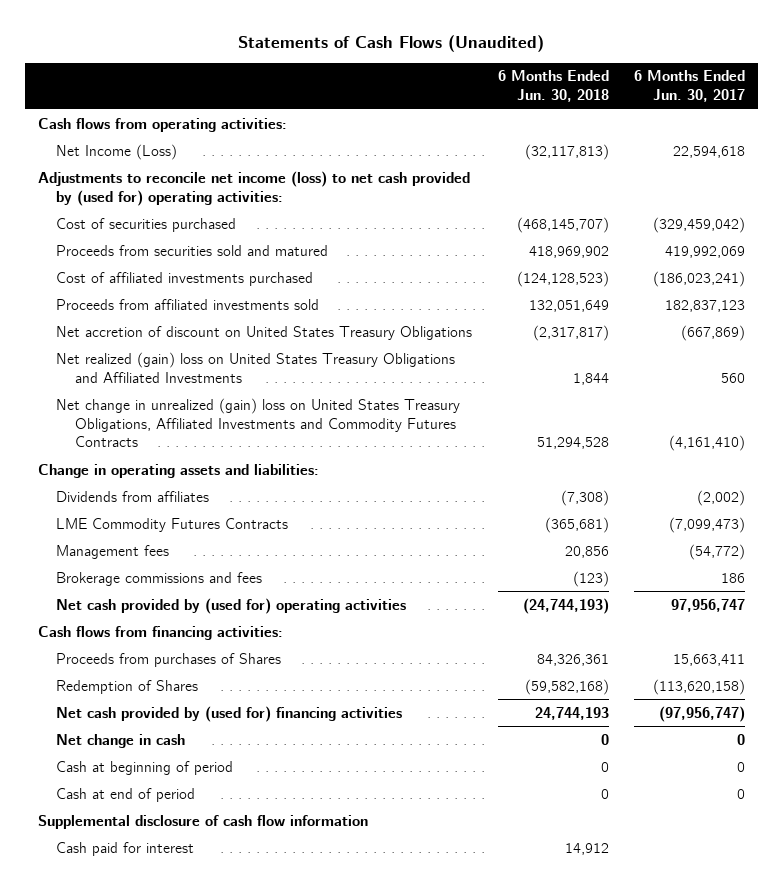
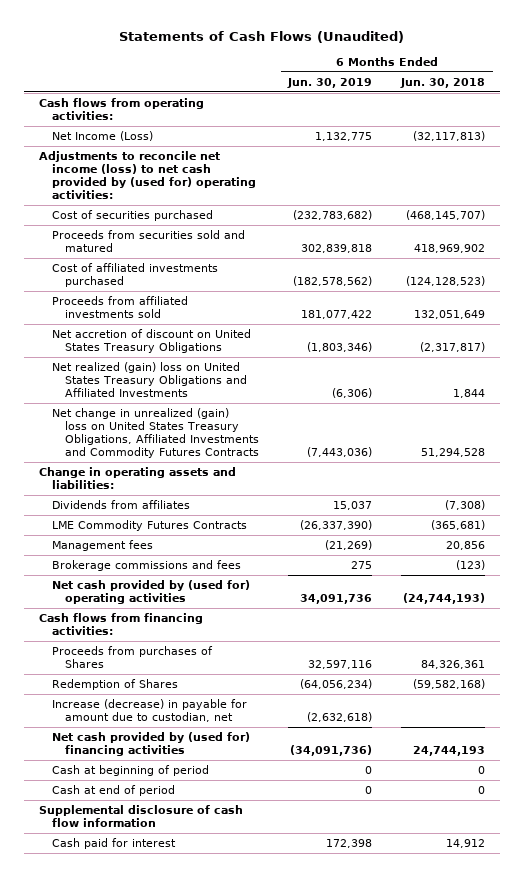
- | 6 Months Ended Jun. 30, 2018 | 6 Months Ended Jun. 30, 2017
+ | 6 Months Ended Jun. 30, 2019 | 6 Months Ended Jun. 30, 2018
+ Increase (decrease) in payable for amount due to custodian, net | (2,632,618) |
- Net change in cash | 0 | 0

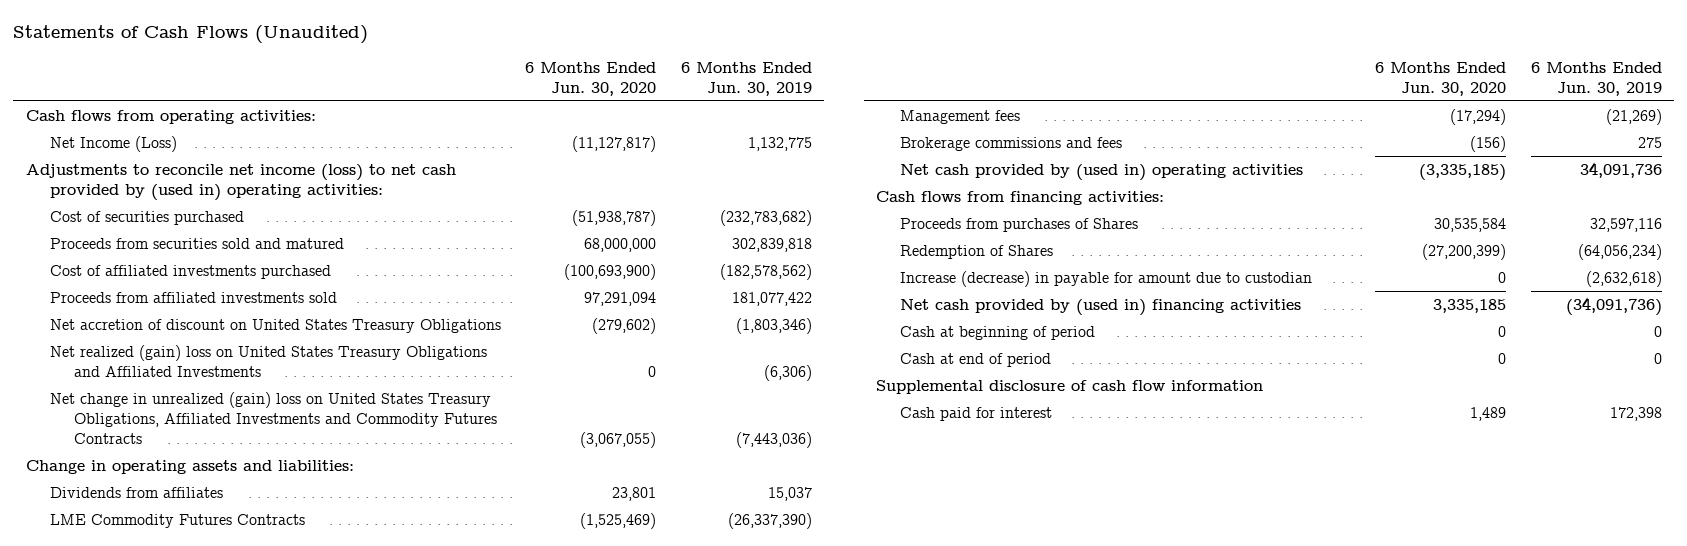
- | 6 Months Ended Jun. 30, 2019 | 6 Months Ended Jun. 30, 2018
+ | 6 Months Ended Jun. 30, 2020 | 6 Months Ended Jun. 30, 2019
- Adjustments to reconcile net income (loss) to net cash provided by (used for) operating activities:
+ Adjustments to reconcile net income (loss) to net cash provided by (used in) operating activities:
- Net cash provided by (used for) operating activities | 34,091,736 | (24,744,193)
+ Net cash provided by (used in) operating activities | (3,335,185) | 34,091,736
- Increase (decrease) in payable for amount due to custodian, net | (2,632,618) |
- Net cash provided by (used for) financing activities | (34,091,736) | 24,744,193
+ Increase (decrease) in payable for amount due to custodian | 0 | (2,632,618)
+ Net cash provided by (used in) financing activities | 3,335,185 | (34,091,736)

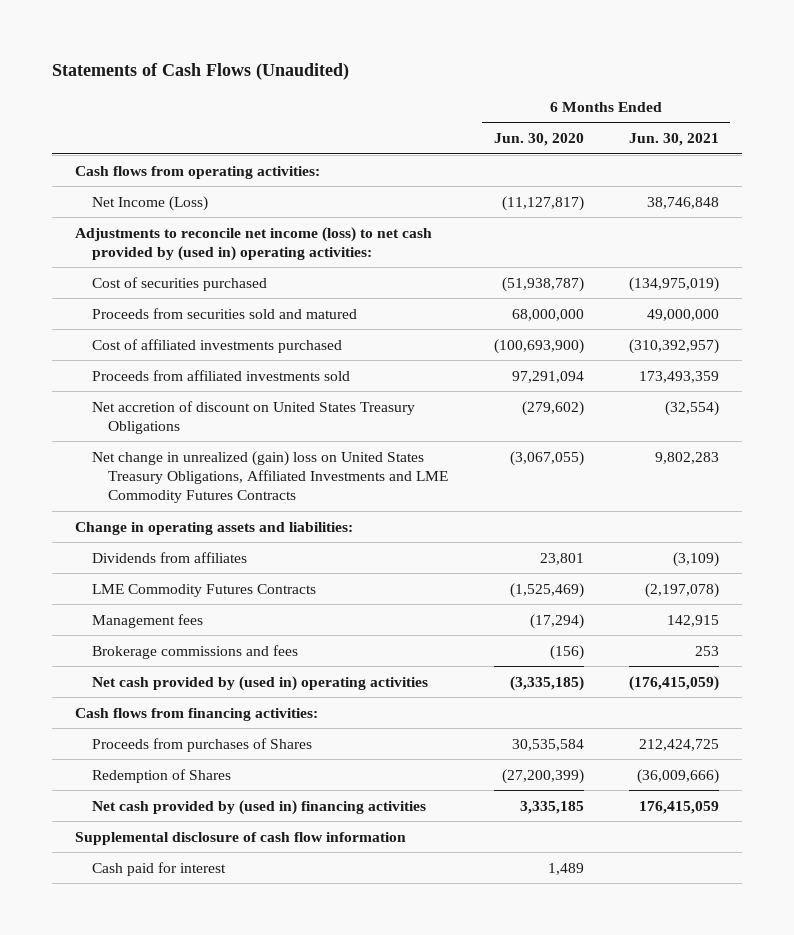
- | 6 Months Ended Jun. 30, 2020 | 6 Months Ended Jun. 30, 2019
+ | 6 Months Ended Jun. 30, 2020 | 6 Months Ended Jun. 30, 2021
- Net realized (gain) loss on United States Treasury Obligations and Affiliated Investments | 0 | (6,306)
- Net change in unrealized (gain) loss on United States Treasury Obligations, Affiliated Investments and Commodity Futures Contracts | (3,067,055) | (7,443,036)
+ Net change in unrealized (gain) loss on United States Treasury Obligations, Affiliated Investments and LME Commodity Futures Contracts | (3,067,055) | 9,802,283
- Increase (decrease) in payable for amount due to custodian | 0 | (2,632,618)
- Cash at beginning of period | 0 | 0
- Cash at end of period | 0 | 0

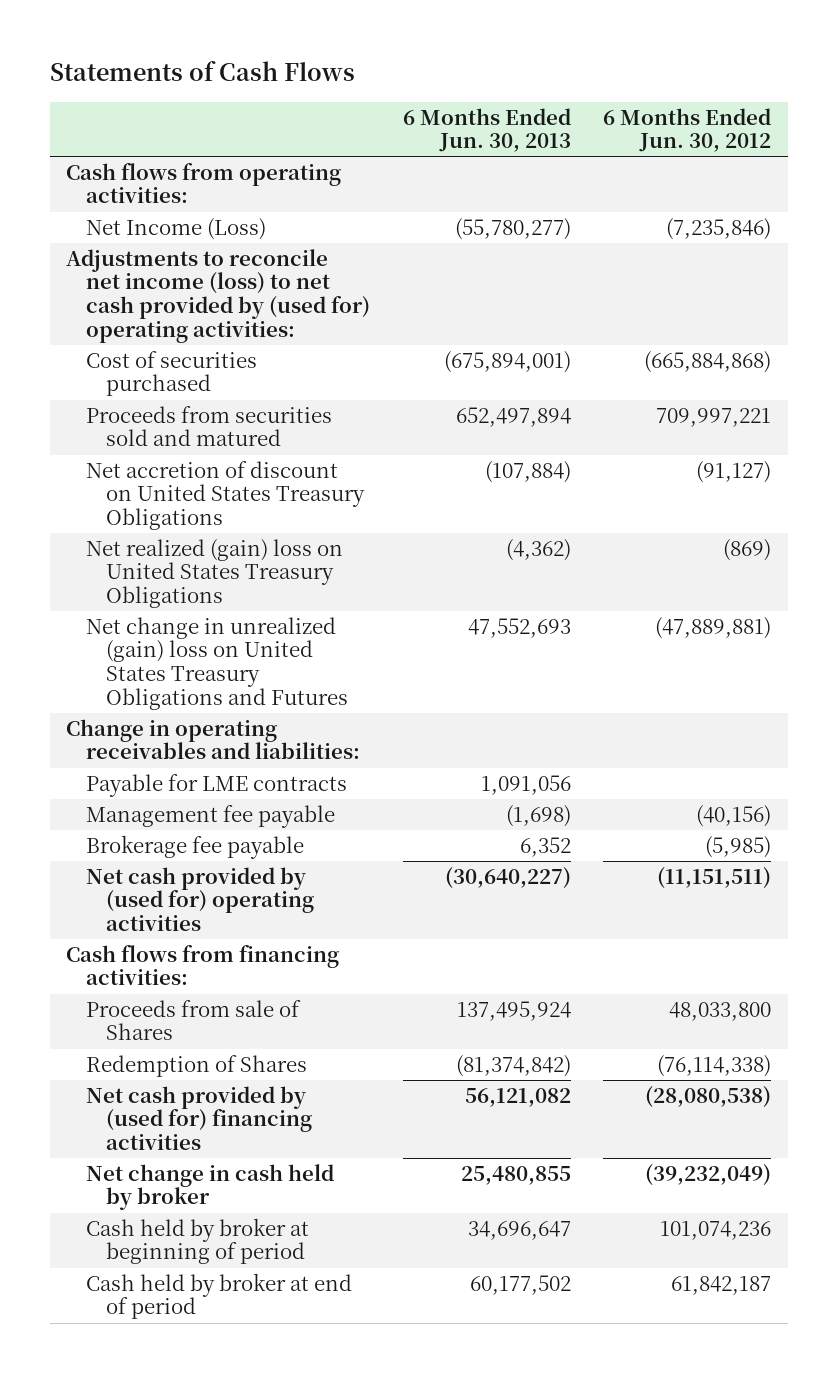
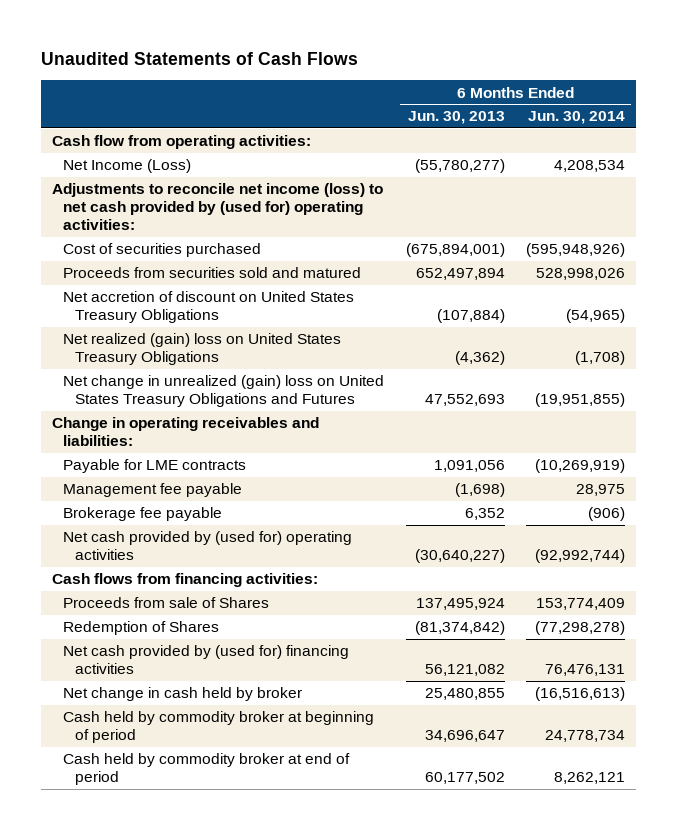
- Statements of Cash Flows
+ Unaudited Statements of Cash Flows
- | 6 Months Ended Jun. 30, 2013 | 6 Months Ended Jun. 30, 2012
+ | 6 Months Ended Jun. 30, 2013 | 6 Months Ended Jun. 30, 2014
- Cash flows from operating activities:
+ Cash flow from operating activities:
- Cash held by broker at beginning of period | 34,696,647 | 101,074,236
- Cash held by broker at end of period | 60,177,502 | 61,842,187
+ Cash held by commodity broker at beginning of period | 34,696,647 | 24,778,734
+ Cash held by commodity broker at end of period | 60,177,502 | 8,262,121

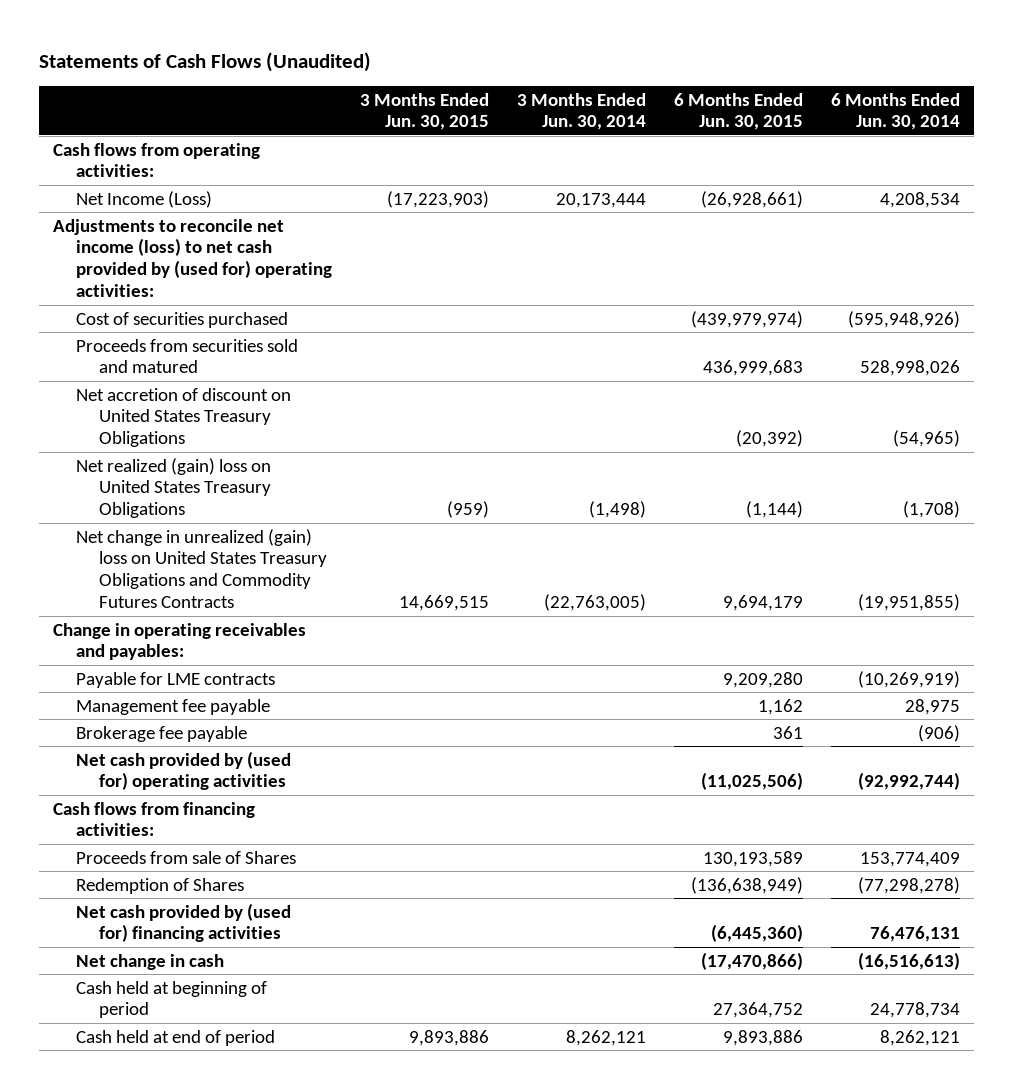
- Unaudited Statements of Cash Flows
+ Statements of Cash Flows (Unaudited)
- | 6 Months Ended Jun. 30, 2013 | 6 Months Ended Jun. 30, 2014
+ | 3 Months Ended Jun. 30, 2015 | 3 Months Ended Jun. 30, 2014 | 6 Months Ended Jun. 30, 2015 | 6 Months Ended Jun. 30, 2014
- Cash flow from operating activities:
+ Cash flows from operating activities:
- Net change in unrealized (gain) loss on United States Treasury Obligations and Futures | 47,552,693 | (19,951,855)
- Change in operating receivables and liabilities:
+ Net change in unrealized (gain) loss on United States Treasury Obligations and Commodity Futures Contracts | 14,669,515 | (22,763,005) | 9,694,179 | (19,951,855)
+ Change in operating receivables and payables:
- Net change in cash held by broker | 25,480,855 | (16,516,613)
- Cash held by commodity broker at beginning of period | 34,696,647 | 24,778,734
- Cash held by commodity broker at end of period | 60,177,502 | 8,262,121
+ Net change in cash | | | (17,470,866) | (16,516,613)
+ Cash held at beginning of period | | | 27,364,752 | 24,778,734
+ Cash held at end of period | 9,893,886 | 8,262,121 | 9,893,886 | 8,262,121

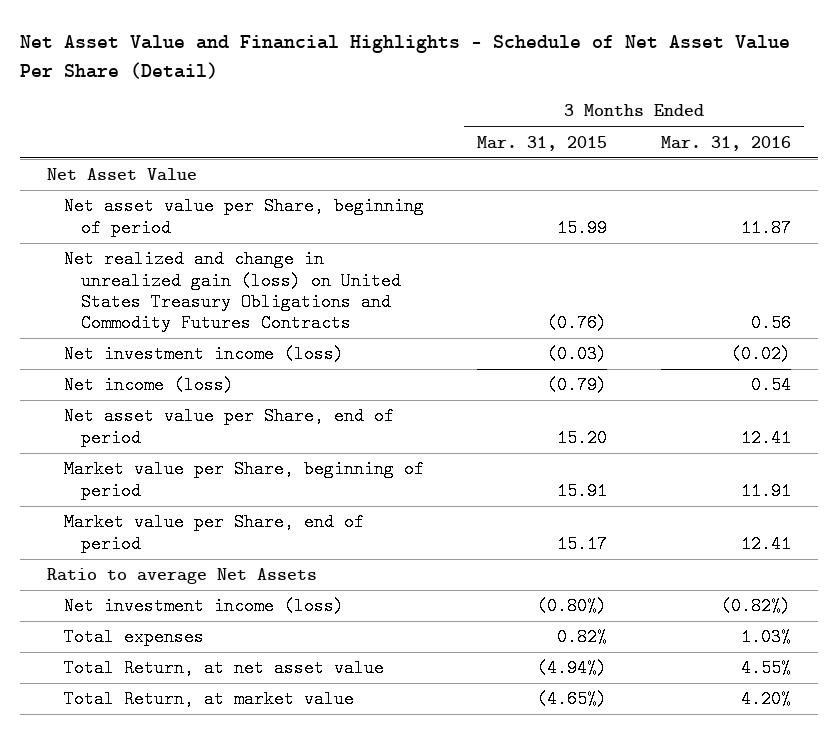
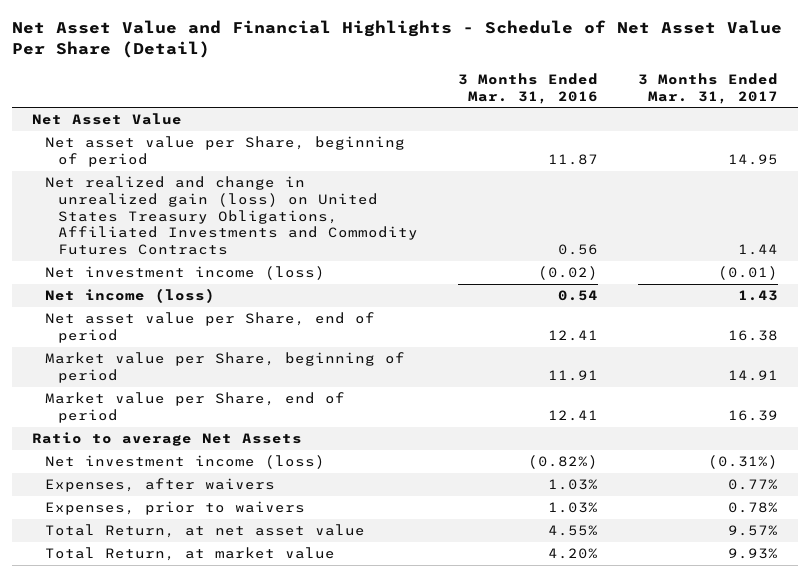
- | 3 Months Ended Mar. 31, 2015 | 3 Months Ended Mar. 31, 2016
+ | 3 Months Ended Mar. 31, 2016 | 3 Months Ended Mar. 31, 2017
- Net realized and change in unrealized gain (loss) on United States Treasury Obligations and Commodity Futures Contracts | (0.76) | 0.56
+ Net realized and change in unrealized gain (loss) on United States Treasury Obligations, Affiliated Investments and Commodity Futures Contracts | 0.56 | 1.44
- Total expenses | 0.82% | 1.03%
+ Expenses, after waivers | 1.03% | 0.77%
+ Expenses, prior to waivers | 1.03% | 0.78%

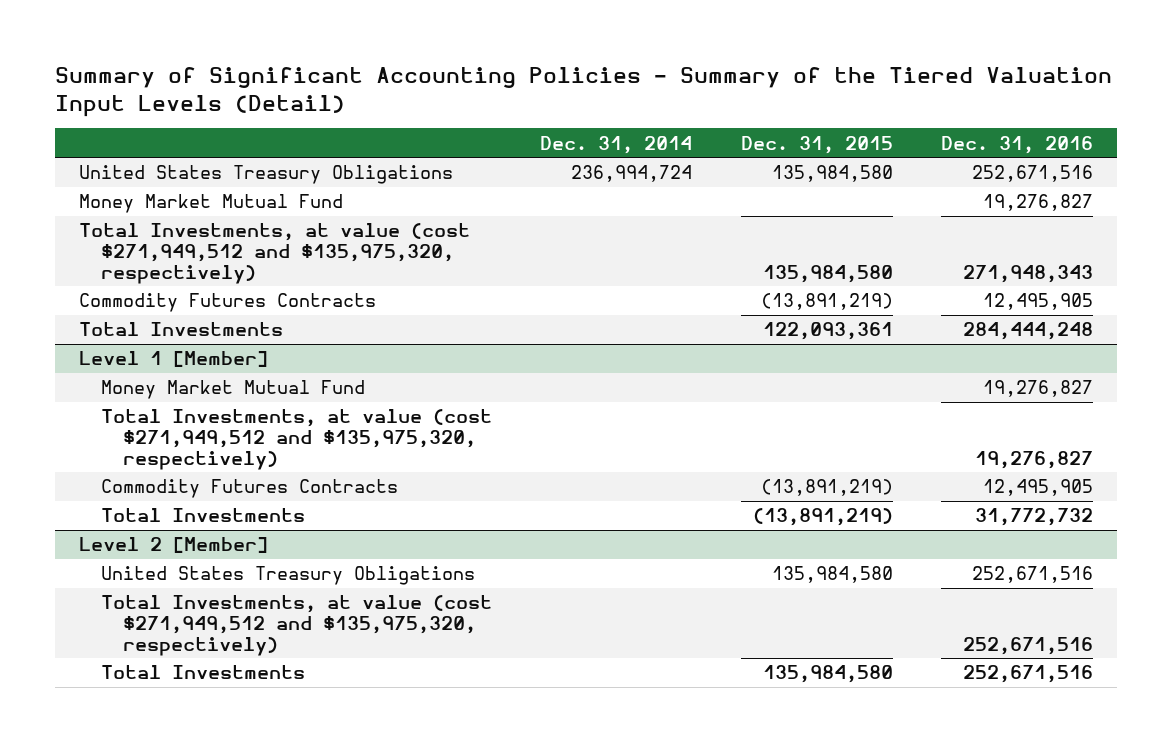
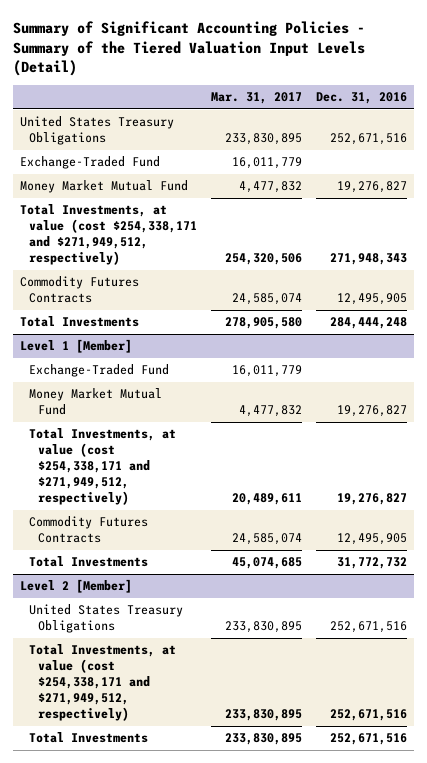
- | Dec. 31, 2014 | Dec. 31, 2015 | Dec. 31, 2016
+ | Mar. 31, 2017 | Dec. 31, 2016
+ Exchange-Traded Fund | 16,011,779 |
- Total Investments, at value (cost $271,949,512 and $135,975,320, respectively) | | 135,984,580 | 271,948,343
+ Total Investments, at value (cost $254,338,171 and $271,949,512, respectively) | 254,320,506 | 271,948,343
@ Level 1 [Member]
+ Exchange-Traded Fund | 16,011,779 |
- Total Investments, at value (cost $271,949,512 and $135,975,320, respectively) | | | 19,276,827
+ Total Investments, at value (cost $254,338,171 and $271,949,512, respectively) | 20,489,611 | 19,276,827
@ Level 2 [Member]
- Total Investments, at value (cost $271,949,512 and $135,975,320, respectively) | | | 252,671,516
+ Total Investments, at value (cost $254,338,171 and $271,949,512, respectively) | 233,830,895 | 252,671,516

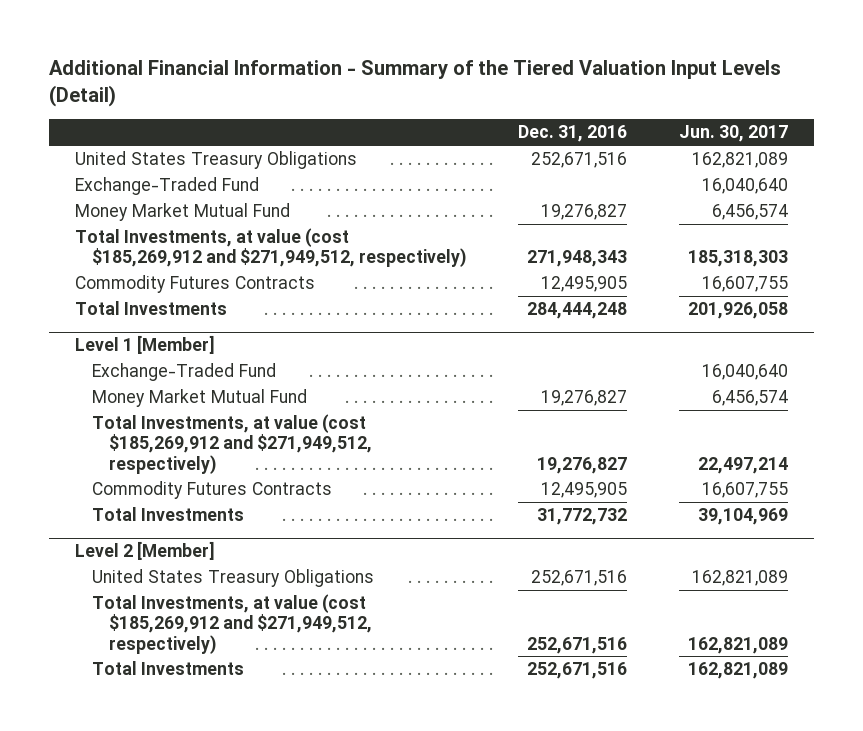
- Summary of Significant Accounting Policies - Summary of the Tiered Valuation Input Levels (Detail)
+ Additional Financial Information - Summary of the Tiered Valuation Input Levels (Detail)
- | Mar. 31, 2017 | Dec. 31, 2016
+ | Dec. 31, 2016 | Jun. 30, 2017
- Total Investments, at value (cost $254,338,171 and $271,949,512, respectively) | 254,320,506 | 271,948,343
+ Total Investments, at value (cost $185,269,912 and $271,949,512, respectively) | 271,948,343 | 185,318,303
@ Level 1 [Member]
- Total Investments, at value (cost $254,338,171 and $271,949,512, respectively) | 20,489,611 | 19,276,827
+ Total Investments, at value (cost $185,269,912 and $271,949,512, respectively) | 19,276,827 | 22,497,214
@ Level 2 [Member]
- Total Investments, at value (cost $254,338,171 and $271,949,512, respectively) | 233,830,895 | 252,671,516
+ Total Investments, at value (cost $185,269,912 and $271,949,512, respectively) | 252,671,516 | 162,821,089

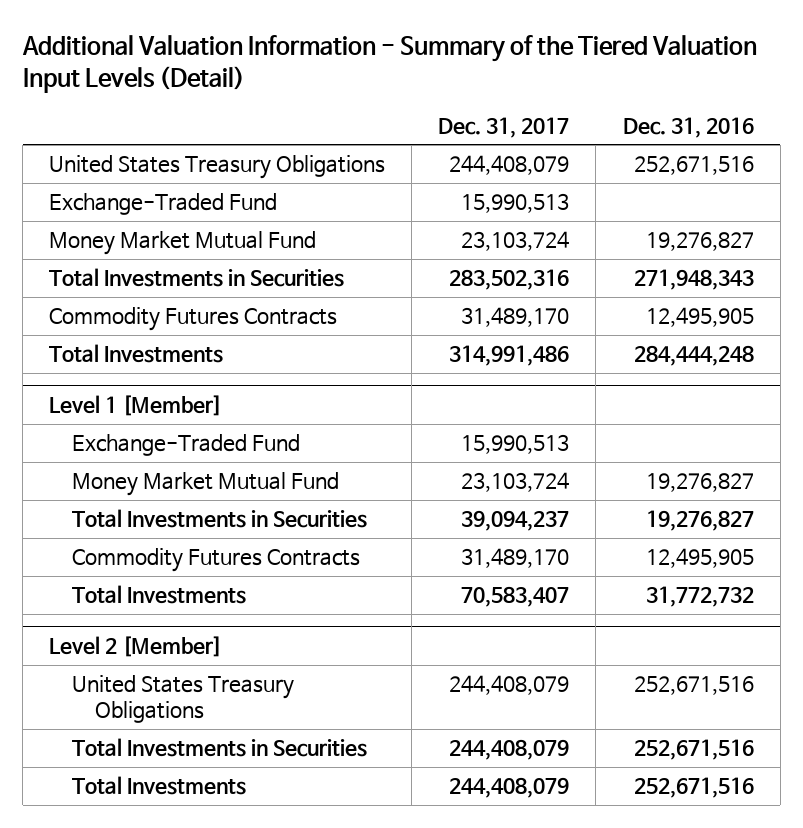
- Additional Financial Information - Summary of the Tiered Valuation Input Levels (Detail)
+ Additional Valuation Information - Summary of the Tiered Valuation Input Levels (Detail)
- | Dec. 31, 2016 | Jun. 30, 2017
+ | Dec. 31, 2017 | Dec. 31, 2016
- Total Investments, at value (cost $185,269,912 and $271,949,512, respectively) | 271,948,343 | 185,318,303
+ Total Investments in Securities | 283,502,316 | 271,948,343
@ Level 1 [Member]
- Total Investments, at value (cost $185,269,912 and $271,949,512, respectively) | 19,276,827 | 22,497,214
+ Total Investments in Securities | 39,094,237 | 19,276,827
@ Level 2 [Member]
- Total Investments, at value (cost $185,269,912 and $271,949,512, respectively) | 252,671,516 | 162,821,089
+ Total Investments in Securities | 244,408,079 | 252,671,516

